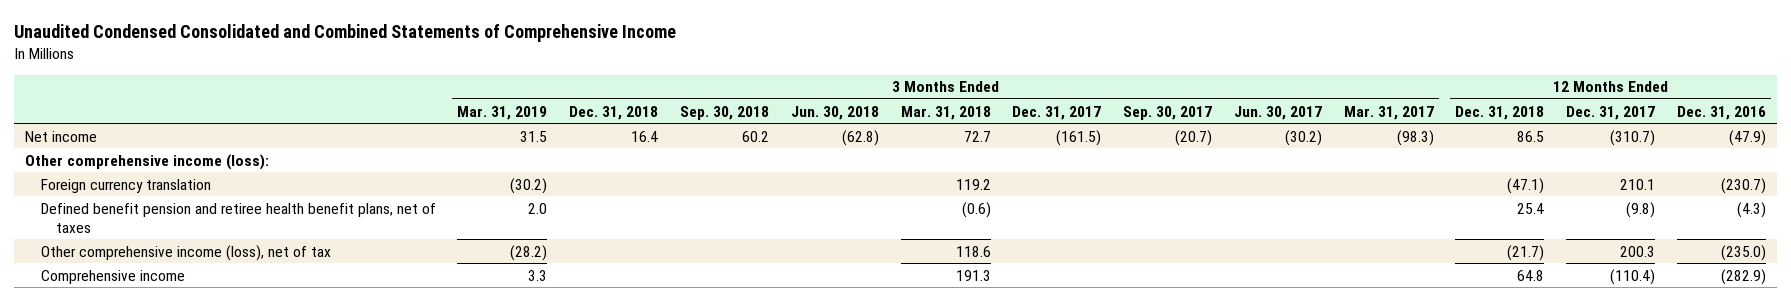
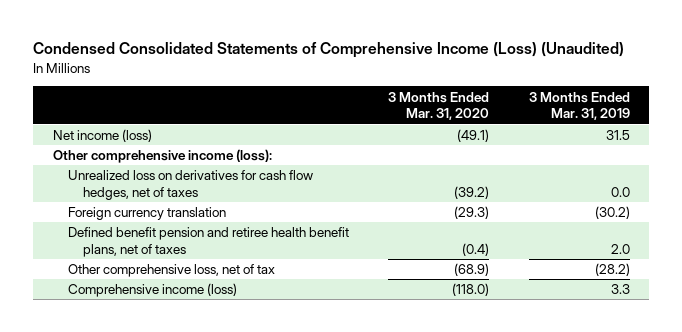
- Unaudited Condensed Consolidated and Combined Statements of Comprehensive Income
+ Condensed Consolidated Statements of Comprehensive Income (Loss) (Unaudited)
- | 3 Months Ended Mar. 31, 2019 | 3 Months Ended Dec. 31, 2018 | 3 Months Ended Sep. 30, 2018 | 3 Months Ended Jun. 30, 2018 | 3 Months Ended Mar. 31, 2018 | 3 Months Ended Dec. 31, 2017 | 3 Months Ended Sep. 30, 2017 | 3 Months Ended Jun. 30, 2017 | 3 Months Ended Mar. 31, 2017 | 12 Months Ended Dec. 31, 2018 | 12 Months Ended Dec. 31, 2017 | 12 Months Ended Dec. 31, 2016
+ | 3 Months Ended Mar. 31, 2020 | 3 Months Ended Mar. 31, 2019
- Net income | 31.5 | 16.4 | 60.2 | (62.8) | 72.7 | (161.5) | (20.7) | (30.2) | (98.3) | 86.5 | (310.7) | (47.9)
+ Net income (loss) | (49.1) | 31.5
+ Unrealized loss on derivatives for cash flow hedges, net of taxes | (39.2) | 0.0
- Other comprehensive income (loss), net of tax | (28.2) | | | | 118.6 | | | | | (21.7) | 200.3 | (235.0)
- Comprehensive income | 3.3 | | | | 191.3 | | | | | 64.8 | (110.4) | (282.9)
+ Other comprehensive loss, net of tax | (68.9) | (28.2)
+ Comprehensive income (loss) | (118.0) | 3.3

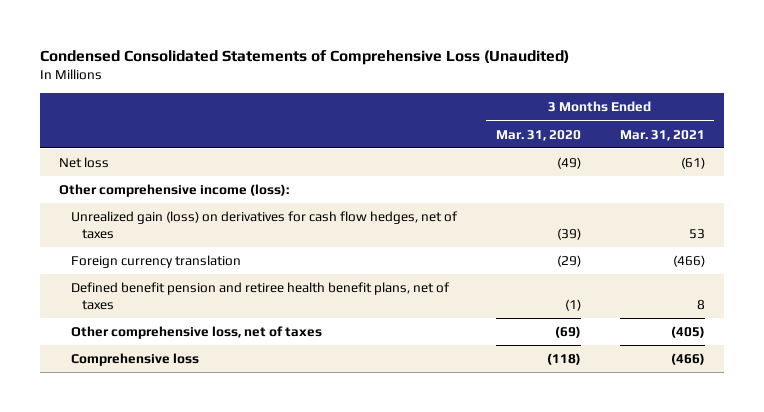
- Condensed Consolidated Statements of Comprehensive Income (Loss) (Unaudited)
+ Condensed Consolidated Statements of Comprehensive Loss (Unaudited)
- | 3 Months Ended Mar. 31, 2020 | 3 Months Ended Mar. 31, 2019
+ | 3 Months Ended Mar. 31, 2020 | 3 Months Ended Mar. 31, 2021
- Net income (loss) | (49.1) | 31.5
+ Net loss | (49) | (61)
- Unrealized loss on derivatives for cash flow hedges, net of taxes | (39.2) | 0.0
- Foreign currency translation | (29.3) | (30.2)
- Defined benefit pension and retiree health benefit plans, net of taxes | (0.4) | 2.0
- Other comprehensive loss, net of tax | (68.9) | (28.2)
- Comprehensive income (loss) | (118.0) | 3.3
+ Unrealized gain (loss) on derivatives for cash flow hedges, net of taxes | (39) | 53
+ Foreign currency translation | (29) | (466)
+ Defined benefit pension and retiree health benefit plans, net of taxes | (1) | 8
+ Other comprehensive loss, net of taxes | (69) | (405)
+ Comprehensive loss | (118) | (466)

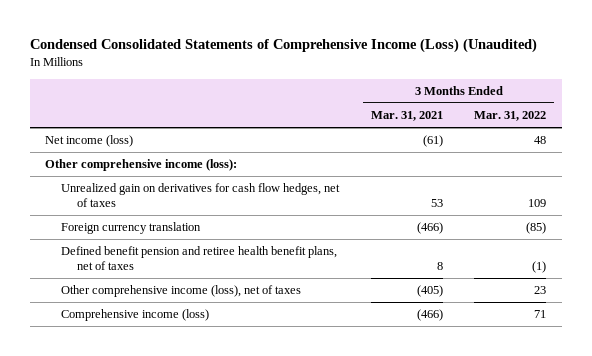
- Condensed Consolidated Statements of Comprehensive Loss (Unaudited)
+ Condensed Consolidated Statements of Comprehensive Income (Loss) (Unaudited)
- | 3 Months Ended Mar. 31, 2020 | 3 Months Ended Mar. 31, 2021
+ | 3 Months Ended Mar. 31, 2021 | 3 Months Ended Mar. 31, 2022
- Net loss | (49) | (61)
+ Net income (loss) | (61) | 48
- Unrealized gain (loss) on derivatives for cash flow hedges, net of taxes | (39) | 53
+ Unrealized gain on derivatives for cash flow hedges, net of taxes | 53 | 109
- Other comprehensive loss, net of taxes | (69) | (405)
- Comprehensive loss | (118) | (466)
+ Other comprehensive income (loss), net of taxes | (405) | 23
+ Comprehensive income (loss) | (466) | 71

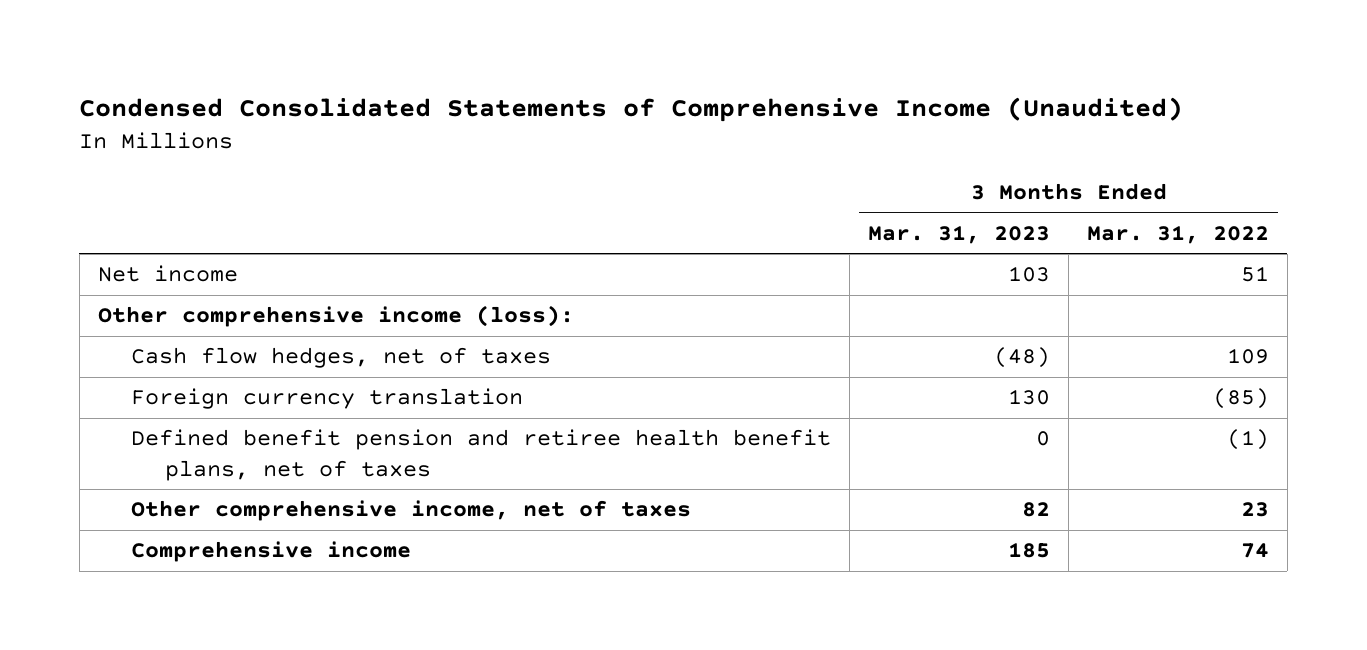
- Condensed Consolidated Statements of Comprehensive Income (Loss) (Unaudited)
+ Condensed Consolidated Statements of Comprehensive Income (Unaudited)
- | 3 Months Ended Mar. 31, 2021 | 3 Months Ended Mar. 31, 2022
+ | 3 Months Ended Mar. 31, 2023 | 3 Months Ended Mar. 31, 2022
- Net income (loss) | (61) | 48
+ Net income | 103 | 51
- Unrealized gain on derivatives for cash flow hedges, net of taxes | 53 | 109
+ Cash flow hedges, net of taxes | (48) | 109
- Other comprehensive income (loss), net of taxes | (405) | 23
- Comprehensive income (loss) | (466) | 71
+ Other comprehensive income, net of taxes | 82 | 23
+ Comprehensive income | 185 | 74

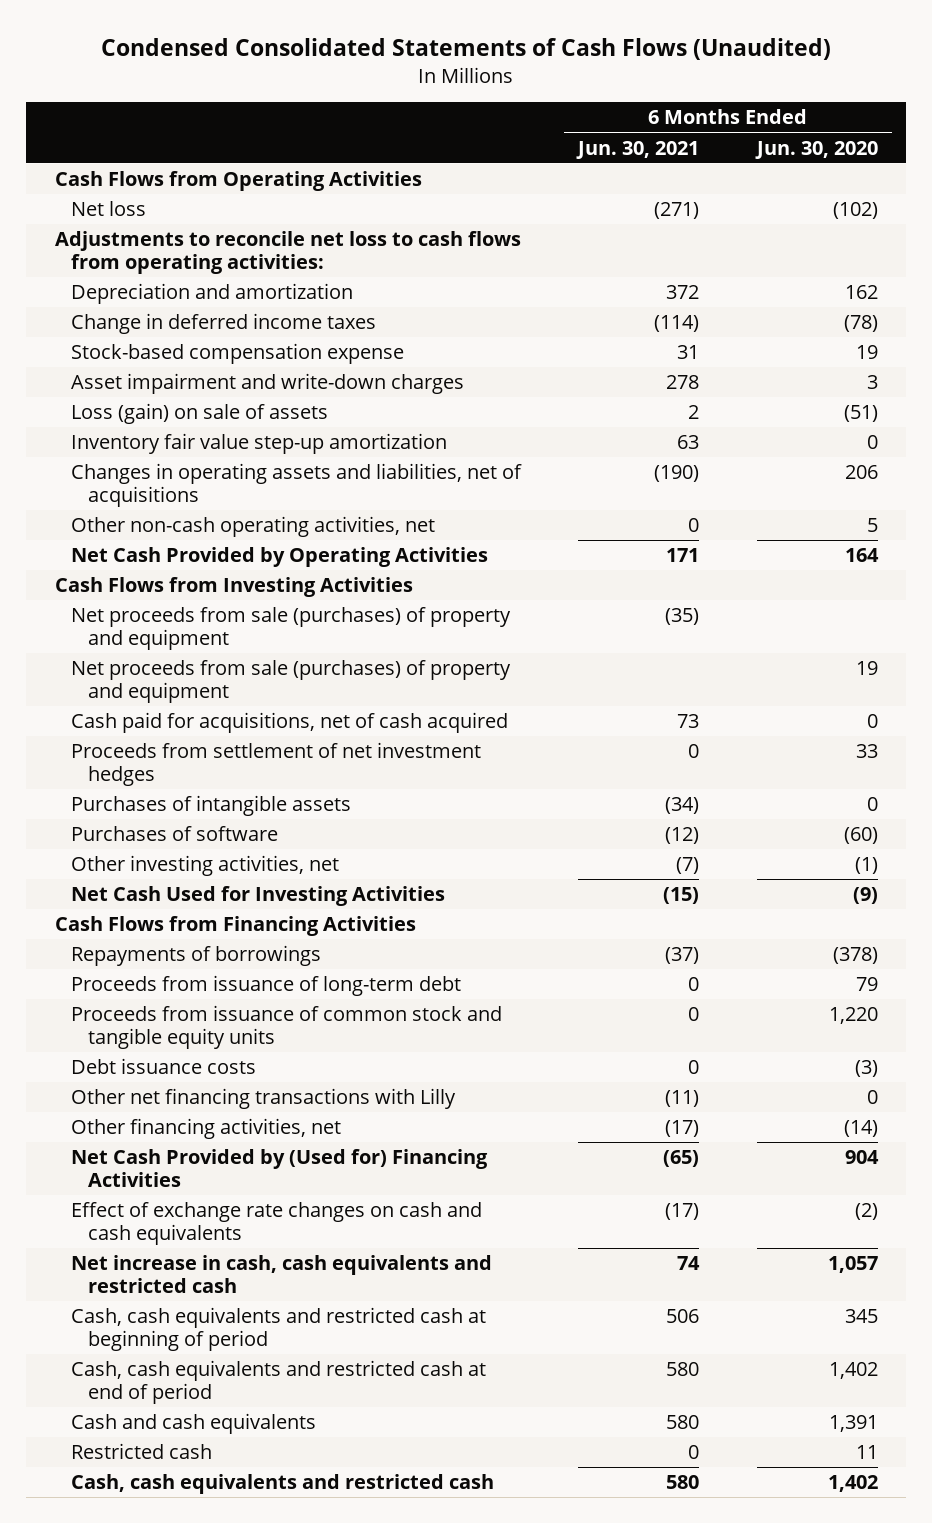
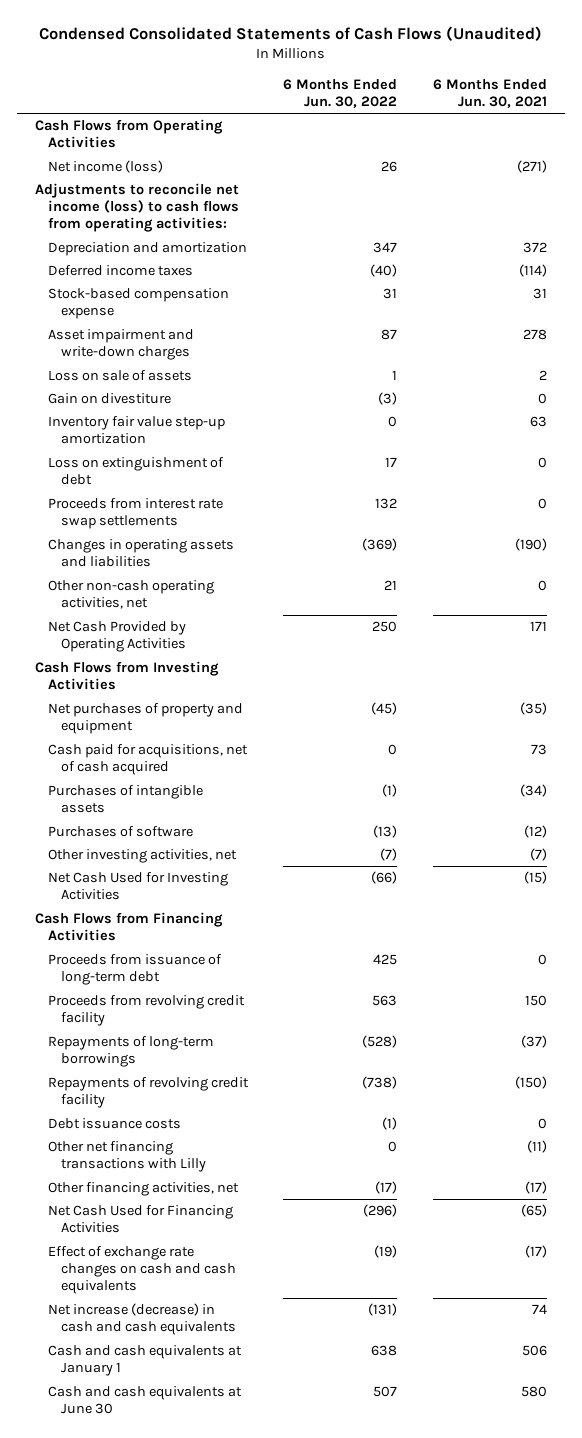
- | 6 Months Ended Jun. 30, 2021 | 6 Months Ended Jun. 30, 2020
+ | 6 Months Ended Jun. 30, 2022 | 6 Months Ended Jun. 30, 2021
- Net loss | (271) | (102)
- Adjustments to reconcile net loss to cash flows from operating activities:
+ Net income (loss) | 26 | (271)
+ Adjustments to reconcile net income (loss) to cash flows from operating activities:
- Change in deferred income taxes | (114) | (78)
+ Deferred income taxes | (40) | (114)
- Loss (gain) on sale of assets | 2 | (51)
+ Loss on sale of assets | 1 | 2
+ Gain on divestiture | (3) | 0
- Changes in operating assets and liabilities, net of acquisitions | (190) | 206
+ Loss on extinguishment of debt | 17 | 0
+ Proceeds from interest rate swap settlements | 132 | 0
+ Changes in operating assets and liabilities | (369) | (190)
- Net proceeds from sale (purchases) of property and equipment | (35) |
- Net proceeds from sale (purchases) of property and equipment | | 19
+ Net purchases of property and equipment | (45) | (35)
- Proceeds from settlement of net investment hedges | 0 | 33
- Repayments of borrowings | (37) | (378)
- Proceeds from issuance of common stock and tangible equity units | 0 | 1,220
+ Proceeds from revolving credit facility | 563 | 150
+ Repayments of long-term borrowings | (528) | (37)
+ Repayments of revolving credit facility | (738) | (150)
- Net Cash Provided by (Used for) Financing Activities | (65) | 904
+ Net Cash Used for Financing Activities | (296) | (65)
- Net increase in cash, cash equivalents and restricted cash | 74 | 1,057
- Cash, cash equivalents and restricted cash at beginning of period | 506 | 345
- Cash, cash equivalents and restricted cash at end of period | 580 | 1,402
- Cash and cash equivalents | 580 | 1,391
- Restricted cash | 0 | 11
- Cash, cash equivalents and restricted cash | 580 | 1,402
+ Net increase (decrease) in cash and cash equivalents | (131) | 74
+ Cash and cash equivalents at January 1 | 638 | 506
+ Cash and cash equivalents at June 30 | 507 | 580

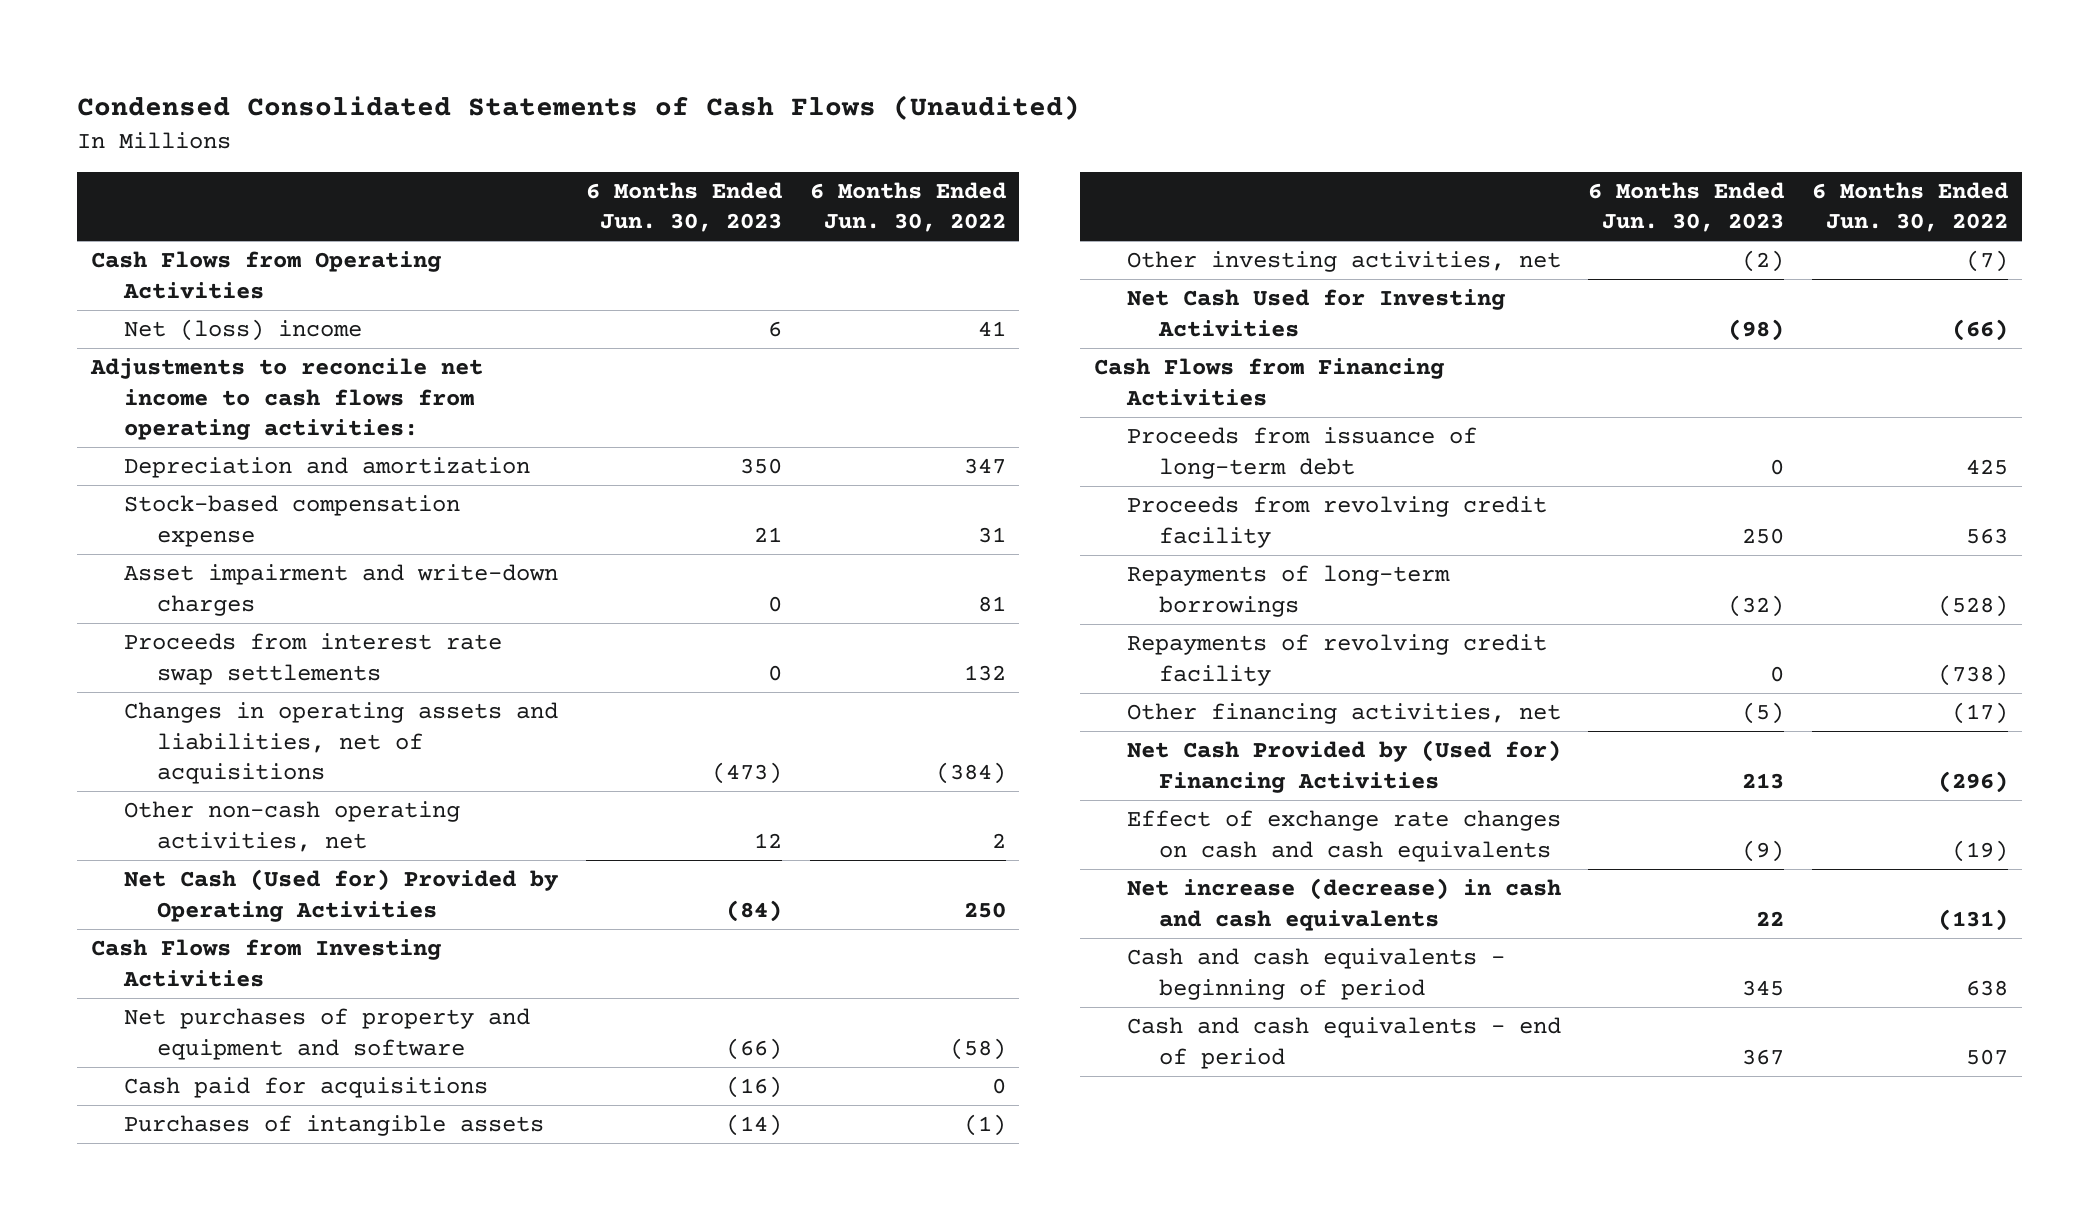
- | 6 Months Ended Jun. 30, 2022 | 6 Months Ended Jun. 30, 2021
+ | 6 Months Ended Jun. 30, 2023 | 6 Months Ended Jun. 30, 2022
- Net income (loss) | 26 | (271)
- Adjustments to reconcile net income (loss) to cash flows from operating activities:
+ Net (loss) income | 6 | 41
+ Adjustments to reconcile net income to cash flows from operating activities:
- Deferred income taxes | (40) | (114)
- Asset impairment and write-down charges | 87 | 278
- Loss on sale of assets | 1 | 2
- Gain on divestiture | (3) | 0
- Inventory fair value step-up amortization | 0 | 63
- Loss on extinguishment of debt | 17 | 0
+ Asset impairment and write-down charges | 0 | 81
- Changes in operating assets and liabilities | (369) | (190)
- Other non-cash operating activities, net | 21 | 0
- Net Cash Provided by Operating Activities | 250 | 171
+ Changes in operating assets and liabilities, net of acquisitions | (473) | (384)
+ Other non-cash operating activities, net | 12 | 2
+ Net Cash (Used for) Provided by Operating Activities | (84) | 250
- Net purchases of property and equipment | (45) | (35)
- Cash paid for acquisitions, net of cash acquired | 0 | 73
+ Net purchases of property and equipment and software | (66) | (58)
+ Cash paid for acquisitions | (16) | 0
- Purchases of software | (13) | (12)
- Debt issuance costs | (1) | 0
- Other net financing transactions with Lilly | 0 | (11)
- Net Cash Used for Financing Activities | (296) | (65)
+ Net Cash Provided by (Used for) Financing Activities | 213 | (296)
- Cash and cash equivalents at January 1 | 638 | 506
- Cash and cash equivalents at June 30 | 507 | 580
+ Cash and cash equivalents - beginning of period | 345 | 638
+ Cash and cash equivalents - end of period | 367 | 507

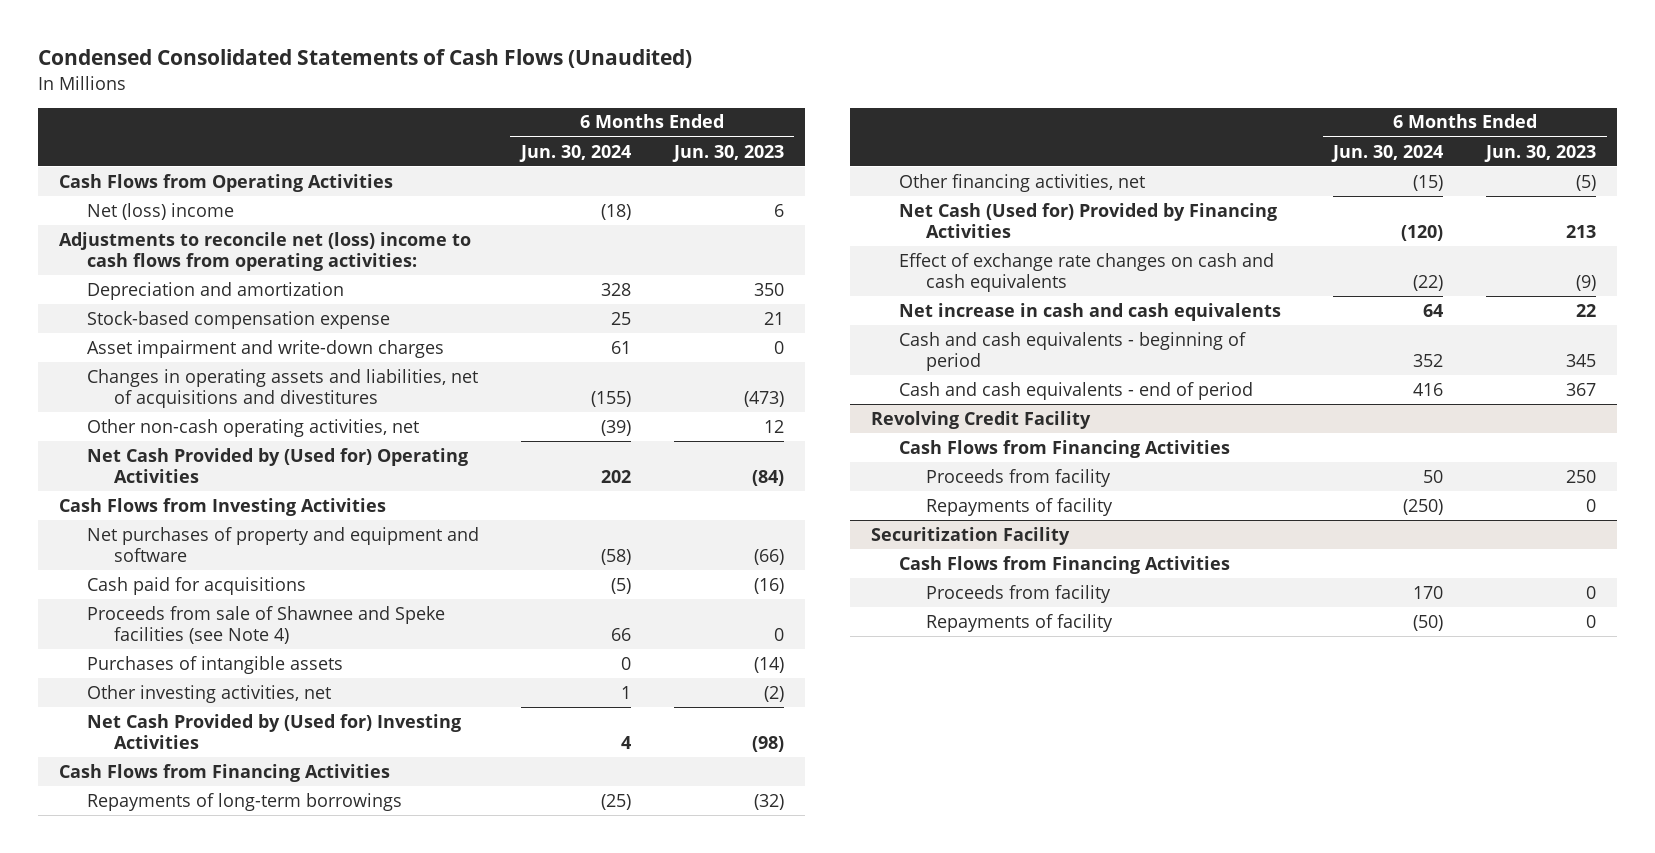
- | 6 Months Ended Jun. 30, 2023 | 6 Months Ended Jun. 30, 2022
+ | 6 Months Ended Jun. 30, 2024 | 6 Months Ended Jun. 30, 2023
- Adjustments to reconcile net income to cash flows from operating activities:
+ Adjustments to reconcile net (loss) income to cash flows from operating activities:
- Proceeds from interest rate swap settlements | 0 | 132
- Changes in operating assets and liabilities, net of acquisitions | (473) | (384)
+ Changes in operating assets and liabilities, net of acquisitions and divestitures | (155) | (473)
- Net Cash (Used for) Provided by Operating Activities | (84) | 250
+ Net Cash Provided by (Used for) Operating Activities | 202 | (84)
+ Proceeds from sale of Shawnee and Speke facilities (see Note 4) | 66 | 0
- Net Cash Used for Investing Activities | (98) | (66)
+ Net Cash Provided by (Used for) Investing Activities | 4 | (98)
- Proceeds from issuance of long-term debt | 0 | 425
- Proceeds from revolving credit facility | 250 | 563
- Repayments of revolving credit facility | 0 | (738)
- Net Cash Provided by (Used for) Financing Activities | 213 | (296)
+ Net Cash (Used for) Provided by Financing Activities | (120) | 213
- Net increase (decrease) in cash and cash equivalents | 22 | (131)
+ Net increase in cash and cash equivalents | 64 | 22
+ Revolving Credit Facility
+ Cash Flows from Financing Activities
+ Proceeds from facility | 50 | 250
+ Repayments of facility | (250) | 0
+ Securitization Facility
+ Cash Flows from Financing Activities
+ Proceeds from facility | 170 | 0
+ Repayments of facility | (50) | 0

